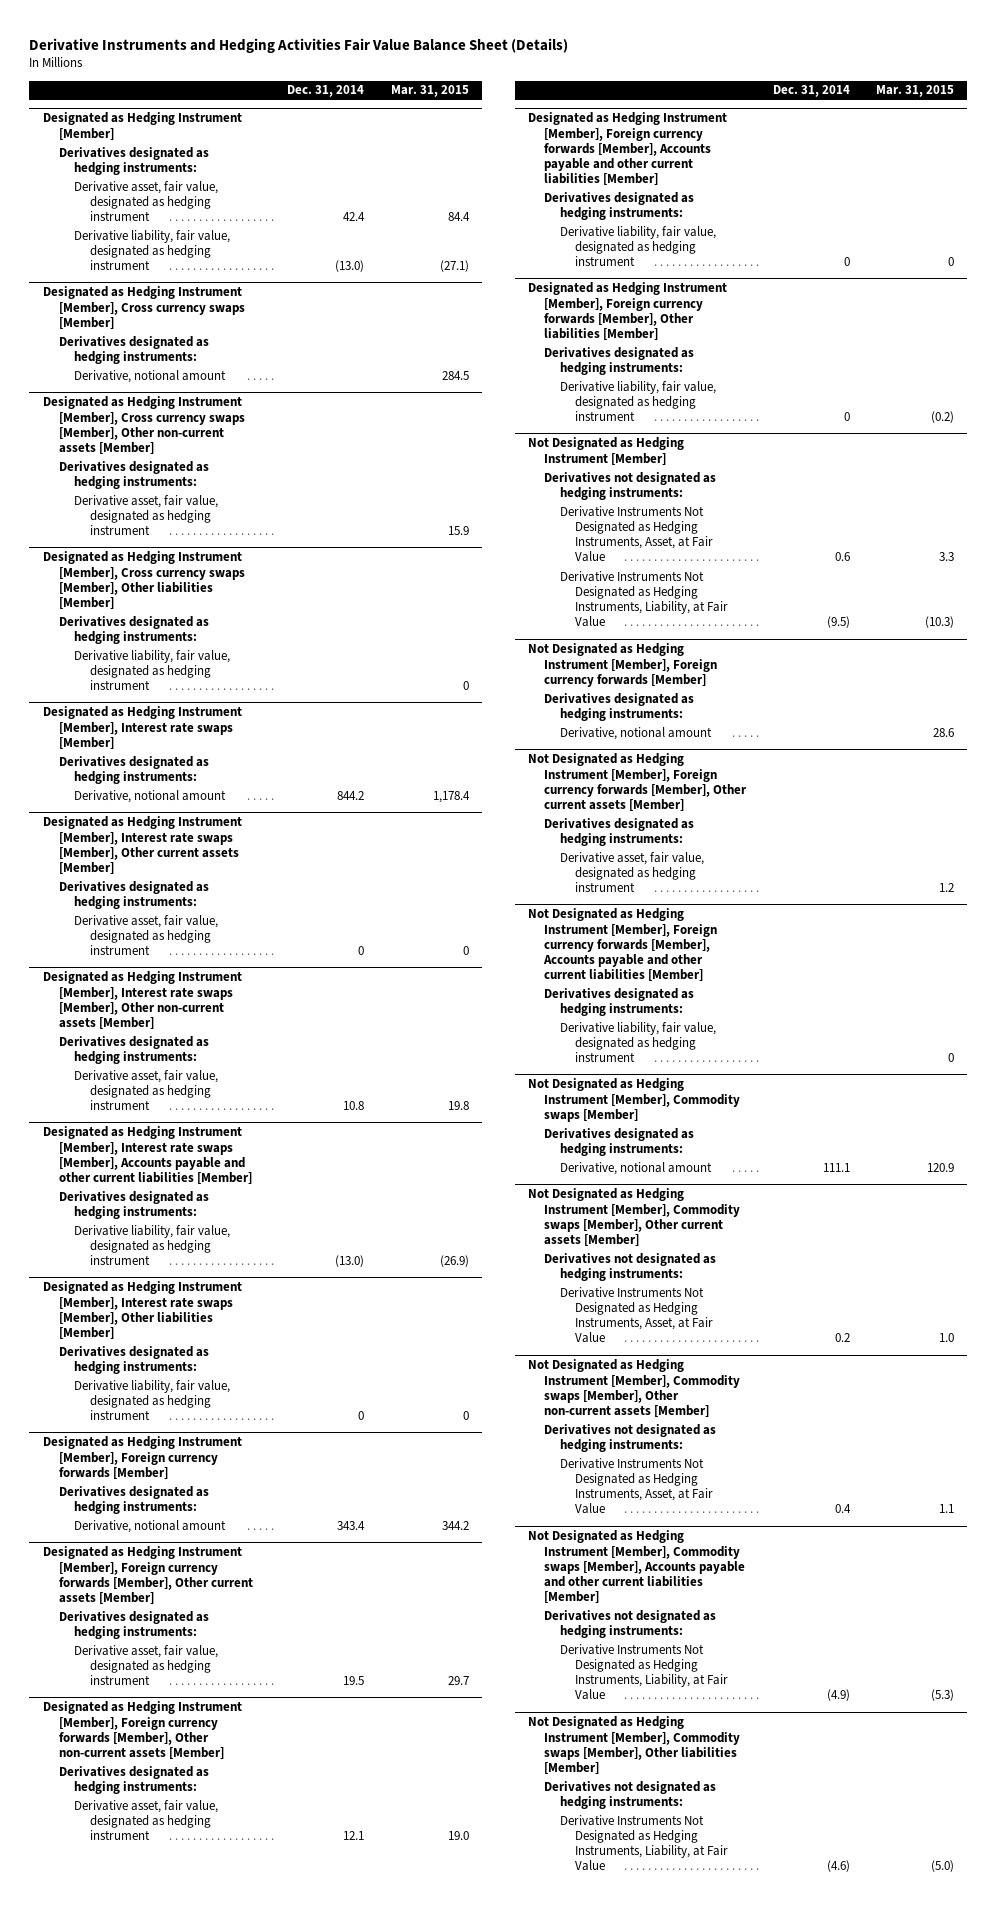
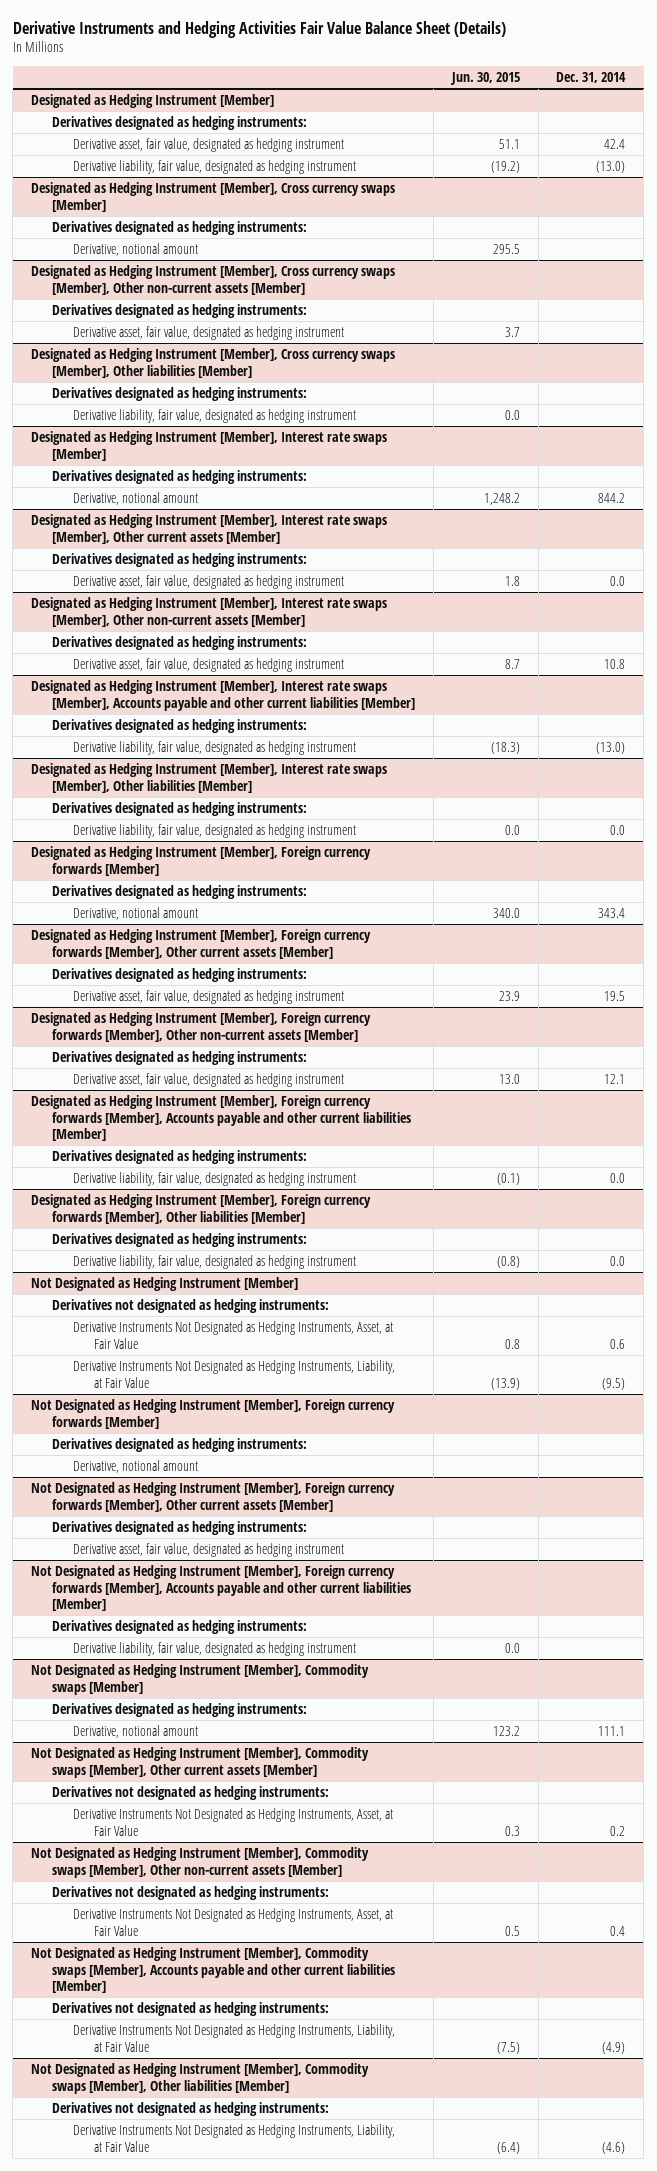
- | Dec. 31, 2014 | Mar. 31, 2015
+ | Jun. 30, 2015 | Dec. 31, 2014
@ Designated as Hedging Instrument [Member], Interest rate swaps [Member], Other current assets [Member]
- Derivative asset, fair value, designated as hedging instrument | 0 | 0
+ Derivative asset, fair value, designated as hedging instrument | 1.8 | 0.0
@ Designated as Hedging Instrument [Member], Interest rate swaps [Member], Other liabilities [Member]
- Derivative liability, fair value, designated as hedging instrument | 0 | 0
+ Derivative liability, fair value, designated as hedging instrument | 0.0 | 0.0
@ Designated as Hedging Instrument [Member], Foreign currency forwards [Member], Accounts payable and other current liabilities [Member]
- Derivative liability, fair value, designated as hedging instrument | 0 | 0
+ Derivative liability, fair value, designated as hedging instrument | (0.1) | 0.0
@ Designated as Hedging Instrument [Member], Foreign currency forwards [Member], Other liabilities [Member]
- Derivative liability, fair value, designated as hedging instrument | 0 | (0.2)
+ Derivative liability, fair value, designated as hedging instrument | (0.8) | 0.0

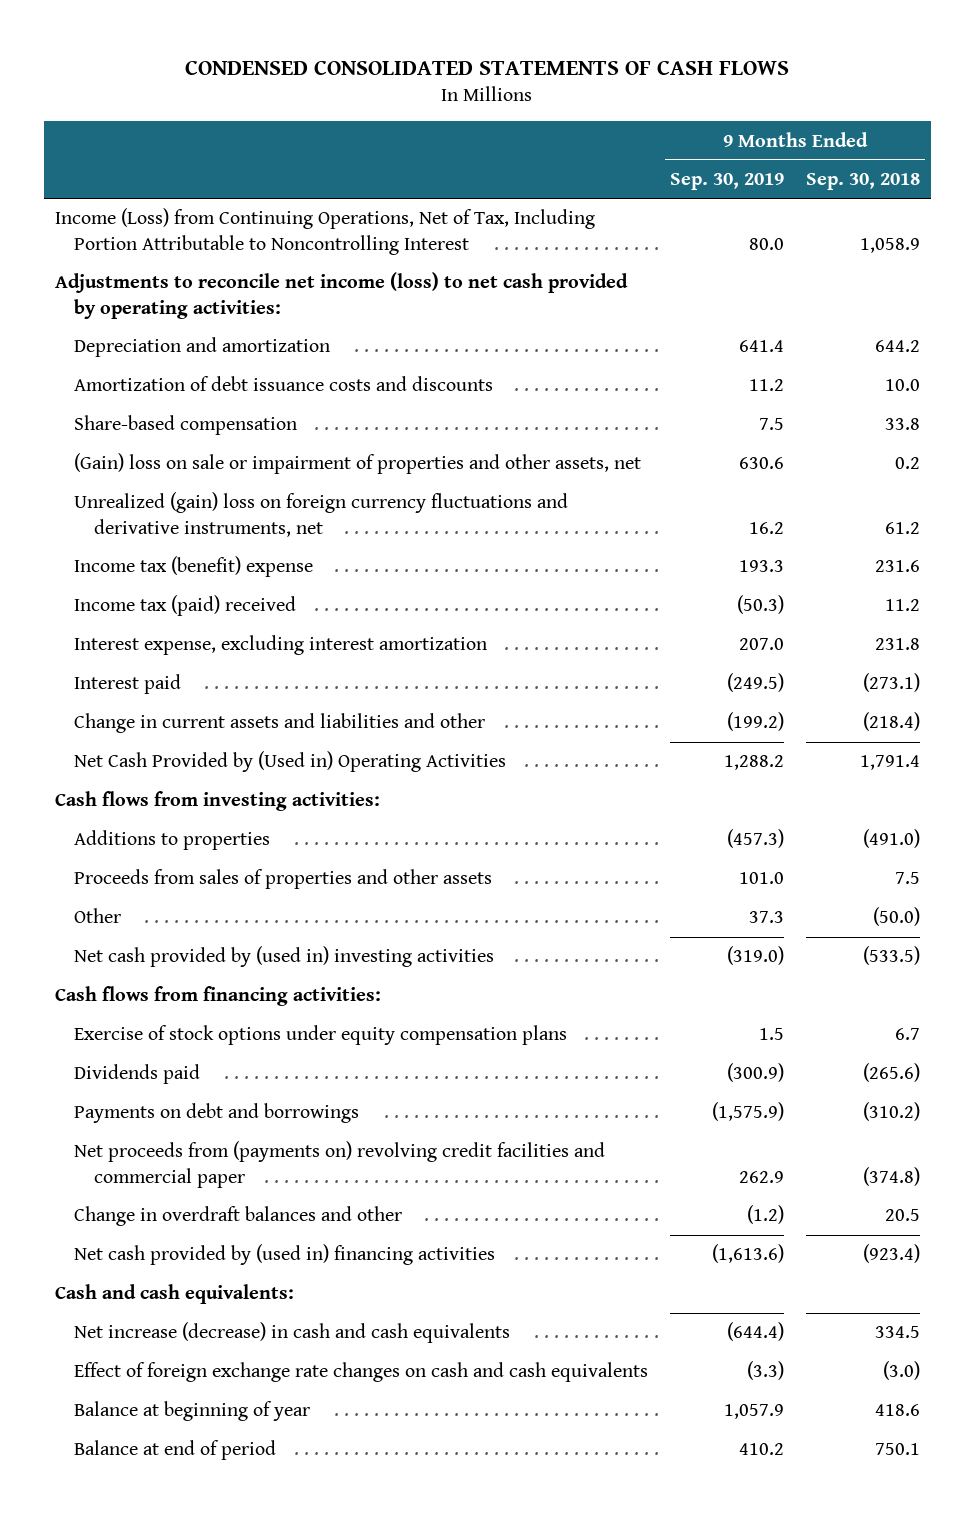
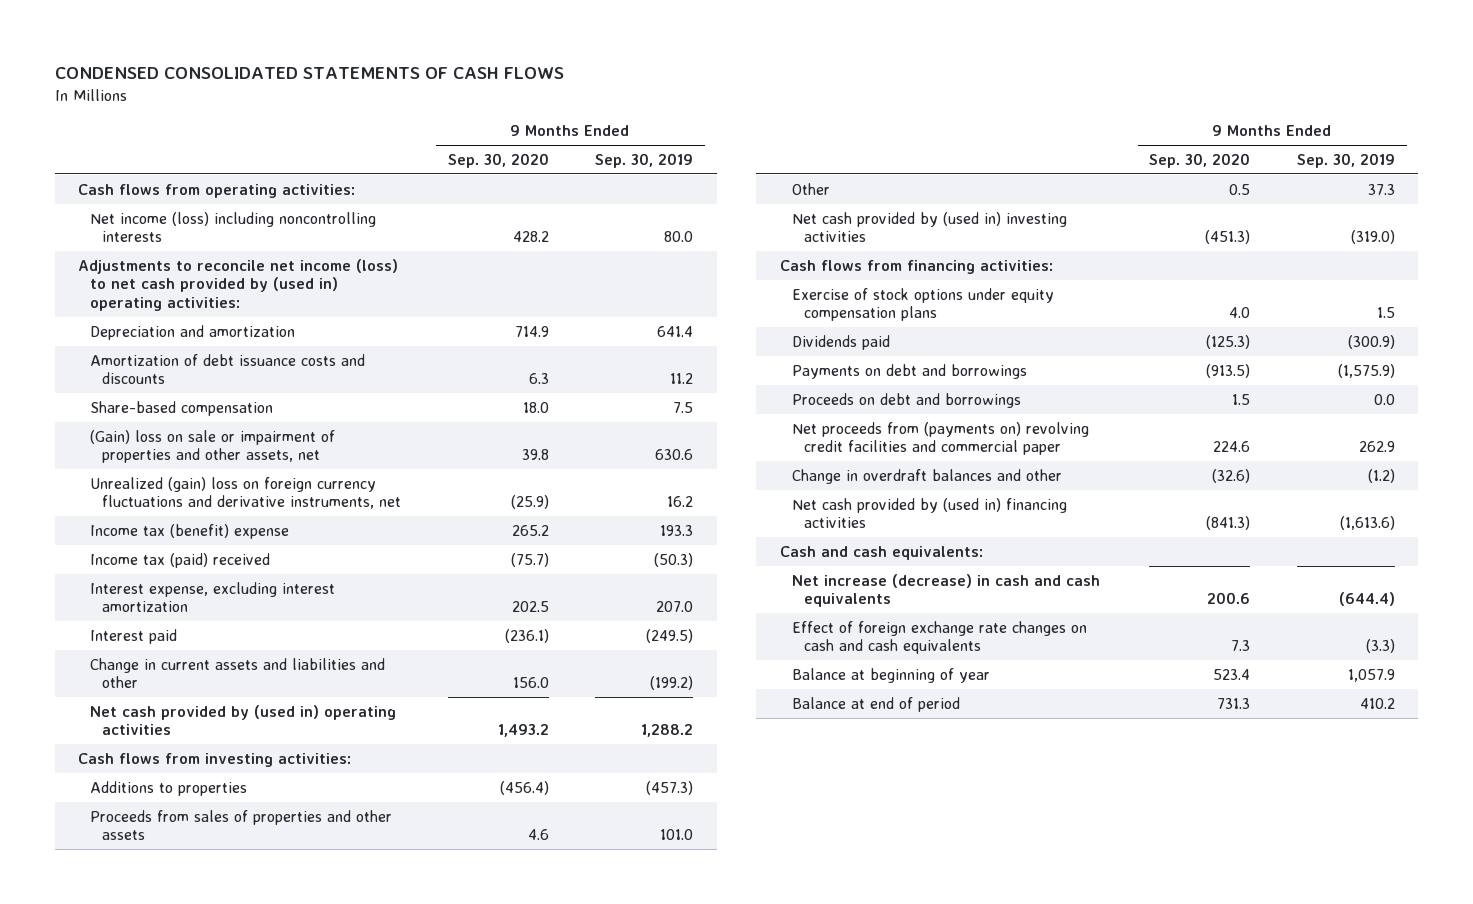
- | 9 Months Ended Sep. 30, 2019 | 9 Months Ended Sep. 30, 2018
+ | 9 Months Ended Sep. 30, 2020 | 9 Months Ended Sep. 30, 2019
- Income (Loss) from Continuing Operations, Net of Tax, Including Portion Attributable to Noncontrolling Interest | 80.0 | 1,058.9
- Adjustments to reconcile net income (loss) to net cash provided by operating activities:
+ Cash flows from operating activities:
+ Net income (loss) including noncontrolling interests | 428.2 | 80.0
+ Adjustments to reconcile net income (loss) to net cash provided by (used in) operating activities:
- Net Cash Provided by (Used in) Operating Activities | 1,288.2 | 1,791.4
+ Net cash provided by (used in) operating activities | 1,493.2 | 1,288.2
+ Proceeds on debt and borrowings | 1.5 | 0.0

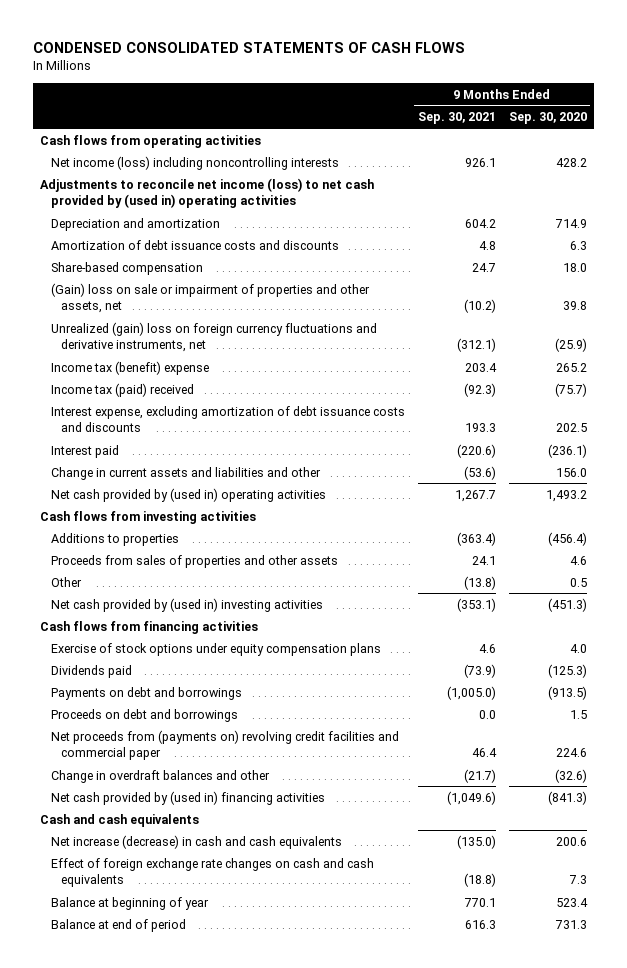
- | 9 Months Ended Sep. 30, 2020 | 9 Months Ended Sep. 30, 2019
+ | 9 Months Ended Sep. 30, 2021 | 9 Months Ended Sep. 30, 2020
- Cash flows from operating activities:
+ Cash flows from operating activities
- Adjustments to reconcile net income (loss) to net cash provided by (used in) operating activities:
+ Adjustments to reconcile net income (loss) to net cash provided by (used in) operating activities
- Interest expense, excluding interest amortization | 202.5 | 207.0
+ Interest expense, excluding amortization of debt issuance costs and discounts | 193.3 | 202.5
- Cash flows from investing activities:
+ Cash flows from investing activities
- Cash flows from financing activities:
+ Cash flows from financing activities
- Cash and cash equivalents:
+ Cash and cash equivalents

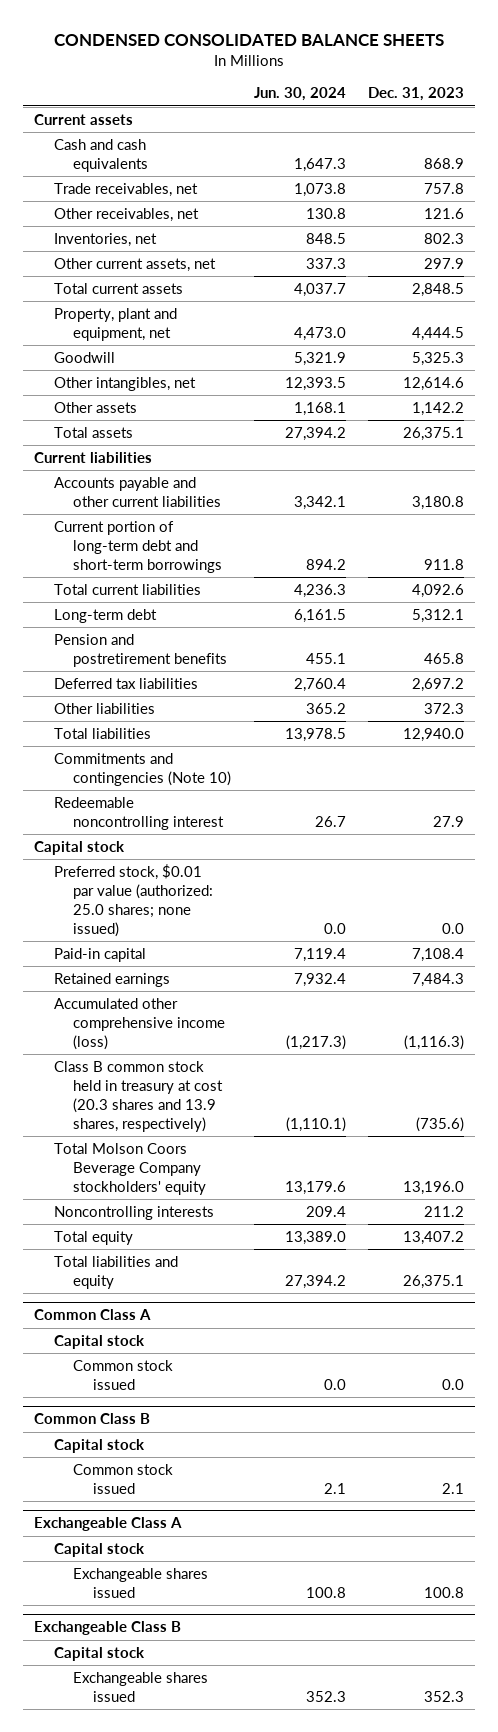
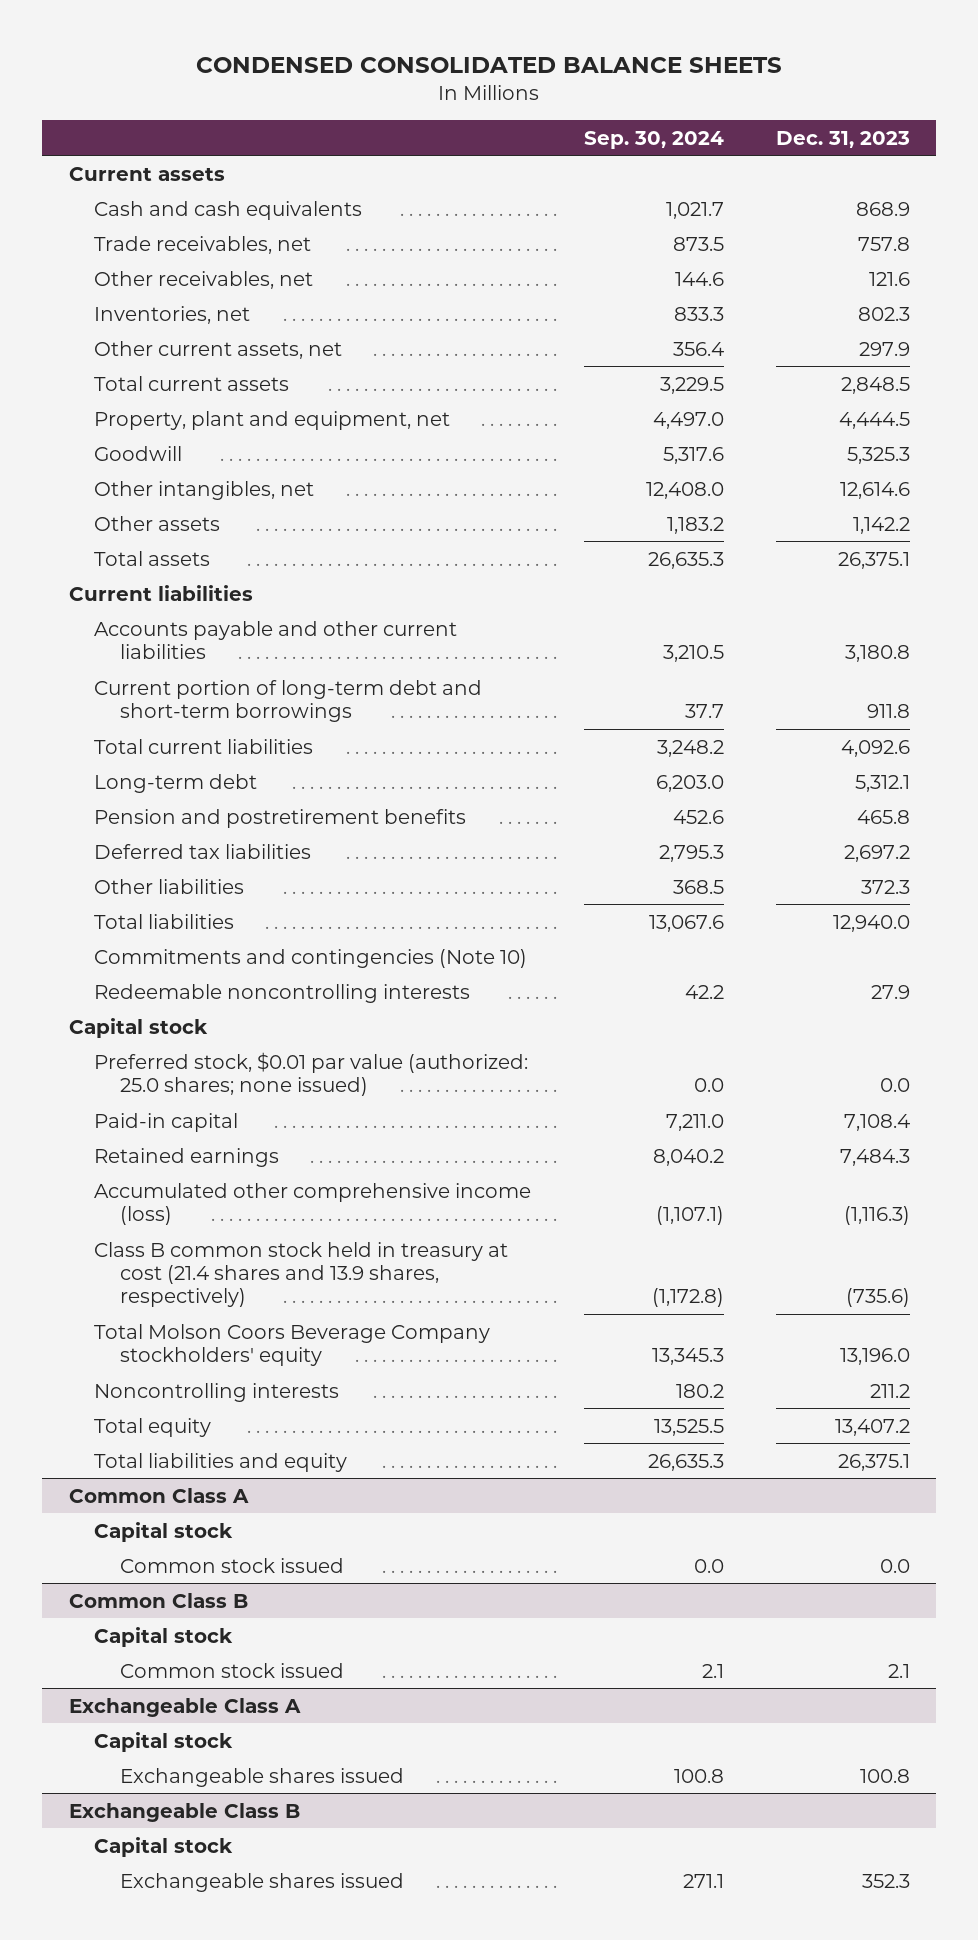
- | Jun. 30, 2024 | Dec. 31, 2023
+ | Sep. 30, 2024 | Dec. 31, 2023
- Redeemable noncontrolling interest | 26.7 | 27.9
+ Redeemable noncontrolling interests | 42.2 | 27.9
- Class B common stock held in treasury at cost (20.3 shares and 13.9 shares, respectively) | (1,110.1) | (735.6)
+ Class B common stock held in treasury at cost (21.4 shares and 13.9 shares, respectively) | (1,172.8) | (735.6)

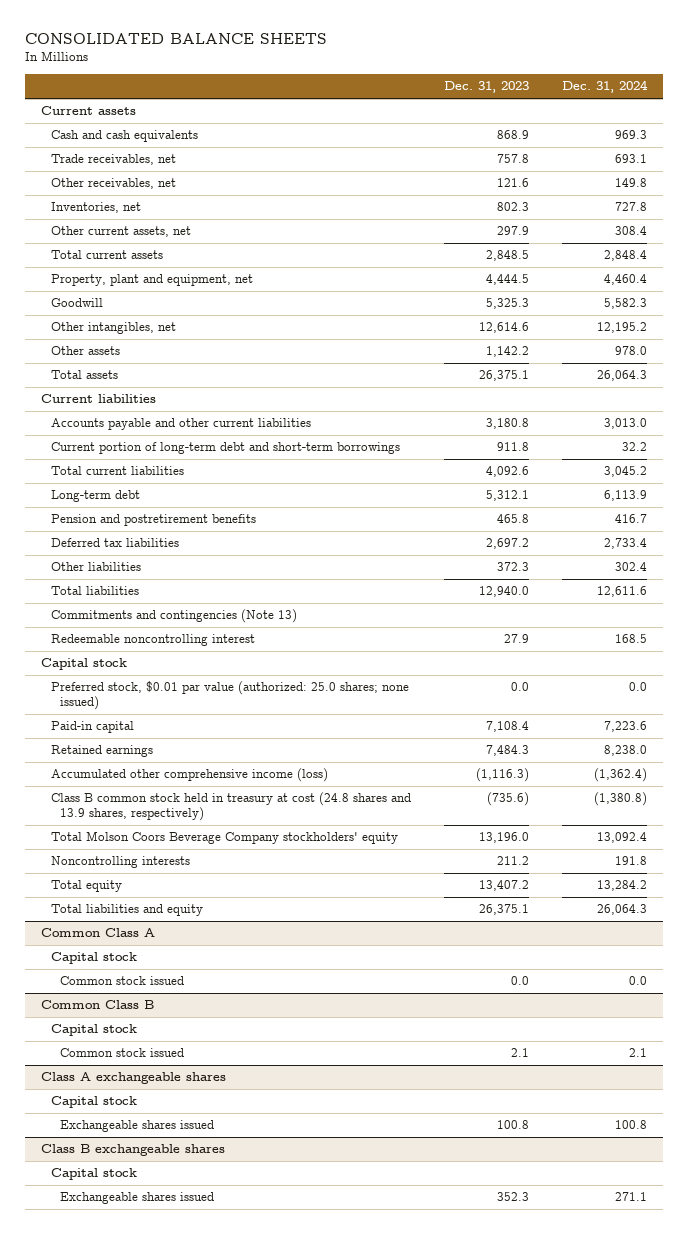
- CONDENSED CONSOLIDATED BALANCE SHEETS
+ CONSOLIDATED BALANCE SHEETS
- | Sep. 30, 2024 | Dec. 31, 2023
+ | Dec. 31, 2023 | Dec. 31, 2024
- Commitments and contingencies (Note 10)
- Redeemable noncontrolling interests | 42.2 | 27.9
+ Commitments and contingencies (Note 13)
+ Redeemable noncontrolling interest | 27.9 | 168.5
- Class B common stock held in treasury at cost (21.4 shares and 13.9 shares, respectively) | (1,172.8) | (735.6)
+ Class B common stock held in treasury at cost (24.8 shares and 13.9 shares, respectively) | (735.6) | (1,380.8)
- Exchangeable Class A
+ Class A exchangeable shares
- Exchangeable Class B
+ Class B exchangeable shares

